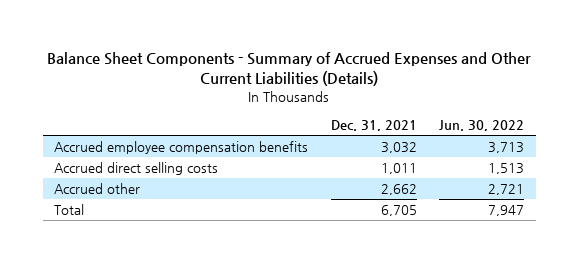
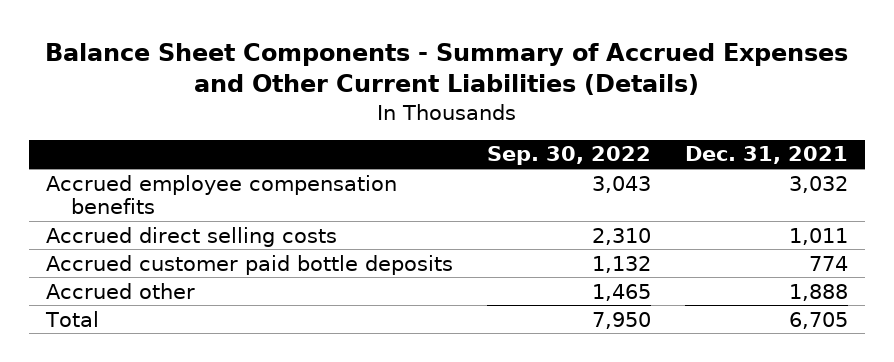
- | Dec. 31, 2021 | Jun. 30, 2022
+ | Sep. 30, 2022 | Dec. 31, 2021
- Accrued other | 2,662 | 2,721
+ Accrued customer paid bottle deposits | 1,132 | 774
+ Accrued other | 1,465 | 1,888

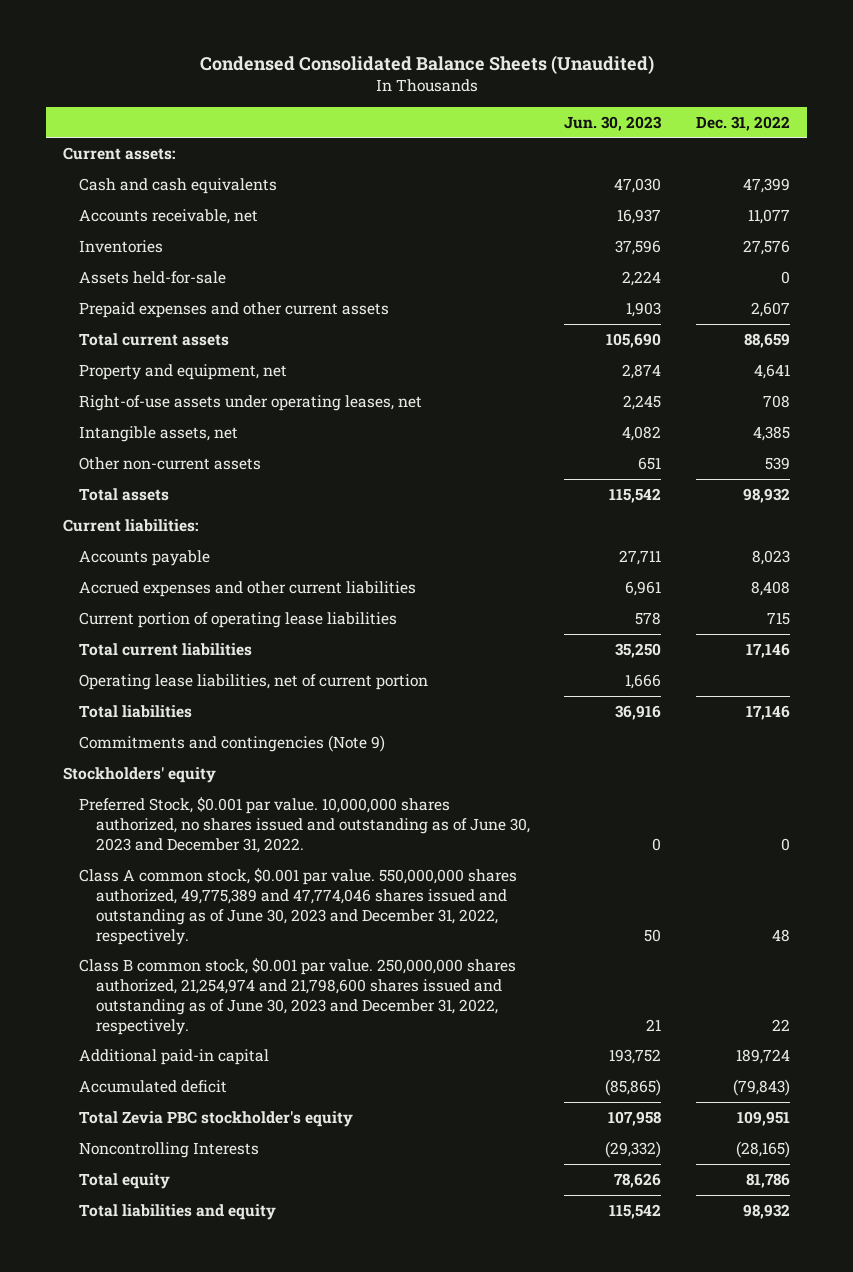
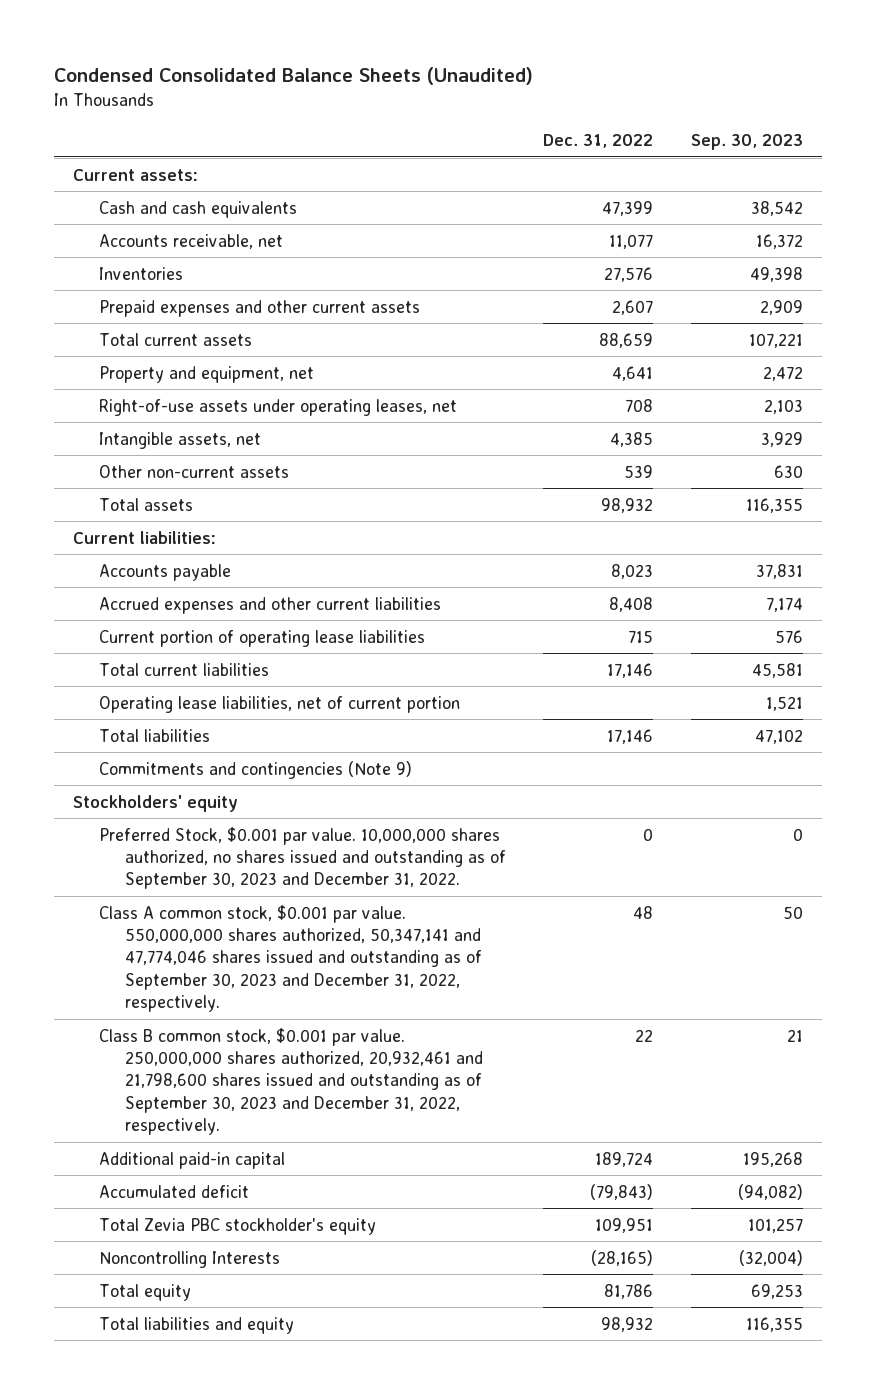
- | Jun. 30, 2023 | Dec. 31, 2022
+ | Dec. 31, 2022 | Sep. 30, 2023
- Assets held-for-sale | 2,224 | 0
- Preferred Stock, $0.001 par value. 10,000,000 shares authorized, no shares issued and outstanding as of June 30, 2023 and December 31, 2022. | 0 | 0
- Class A common stock, $0.001 par value. 550,000,000 shares authorized, 49,775,389 and 47,774,046 shares issued and outstanding as of June 30, 2023 and December 31, 2022, respectively. | 50 | 48
- Class B common stock, $0.001 par value. 250,000,000 shares authorized, 21,254,974 and 21,798,600 shares issued and outstanding as of June 30, 2023 and December 31, 2022, respectively. | 21 | 22
+ Preferred Stock, $0.001 par value. 10,000,000 shares authorized, no shares issued and outstanding as of September 30, 2023 and December 31, 2022. | 0 | 0
+ Class A common stock, $0.001 par value. 550,000,000 shares authorized, 50,347,141 and 47,774,046 shares issued and outstanding as of September 30, 2023 and December 31, 2022, respectively. | 48 | 50
+ Class B common stock, $0.001 par value. 250,000,000 shares authorized, 20,932,461 and 21,798,600 shares issued and outstanding as of September 30, 2023 and December 31, 2022, respectively. | 22 | 21

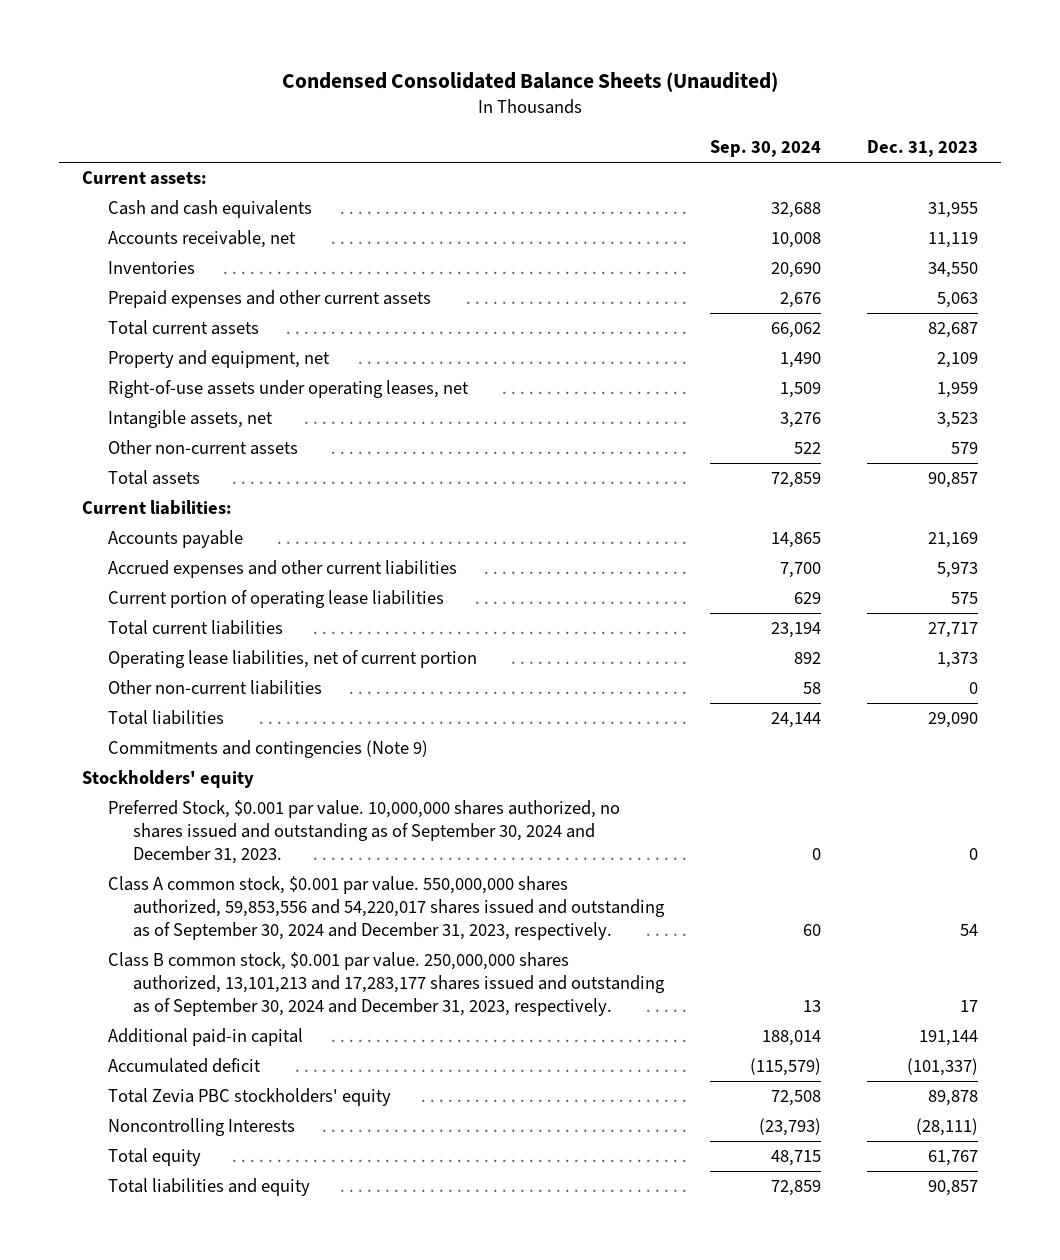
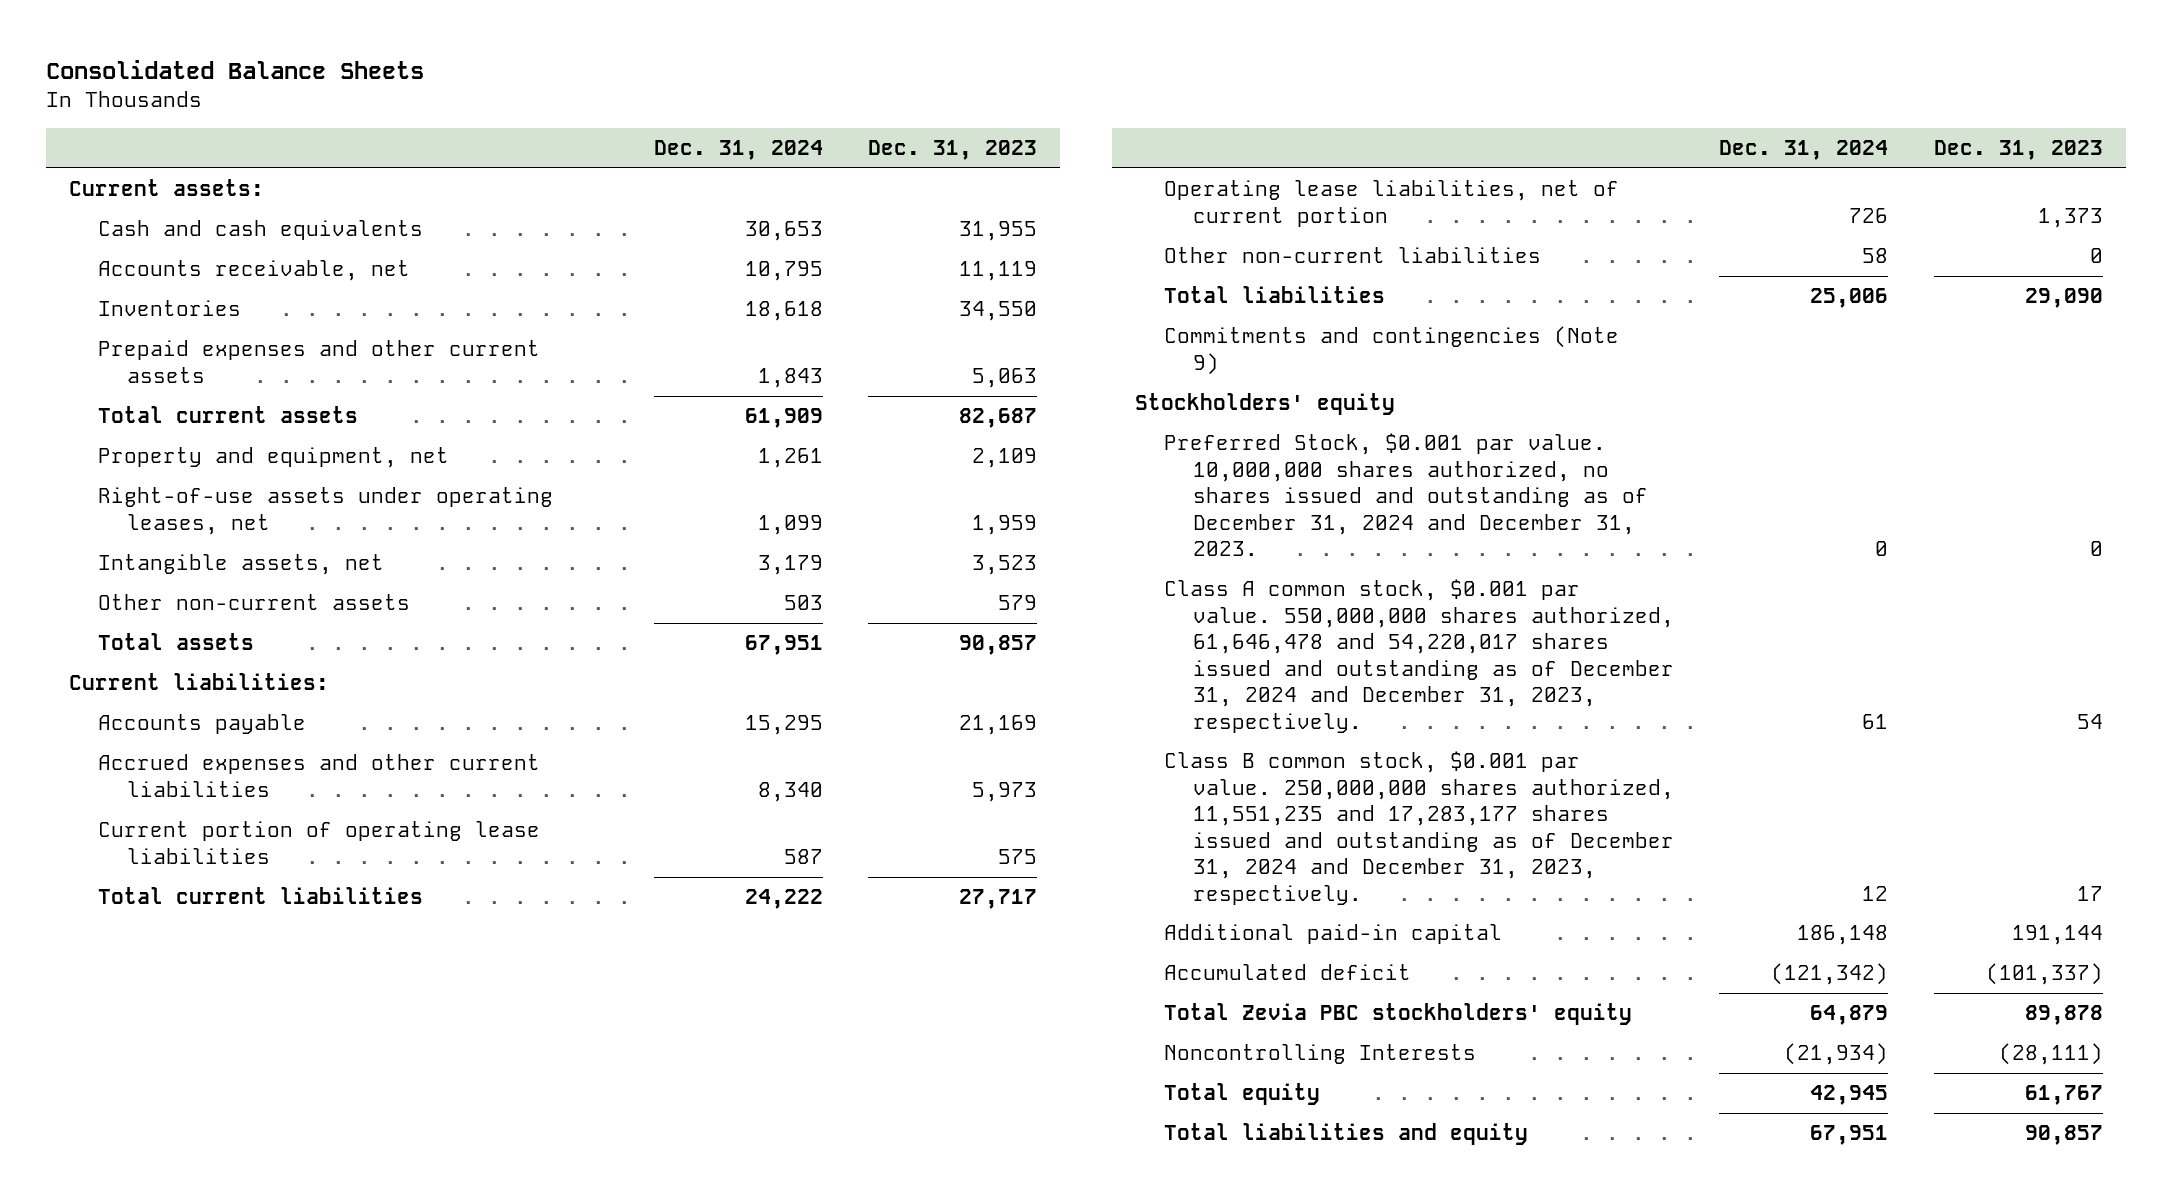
- Condensed Consolidated Balance Sheets (Unaudited)
+ Consolidated Balance Sheets
- | Sep. 30, 2024 | Dec. 31, 2023
+ | Dec. 31, 2024 | Dec. 31, 2023
- Preferred Stock, $0.001 par value. 10,000,000 shares authorized, no shares issued and outstanding as of September 30, 2024 and December 31, 2023. | 0 | 0
- Class A common stock, $0.001 par value. 550,000,000 shares authorized, 59,853,556 and 54,220,017 shares issued and outstanding as of September 30, 2024 and December 31, 2023, respectively. | 60 | 54
- Class B common stock, $0.001 par value. 250,000,000 shares authorized, 13,101,213 and 17,283,177 shares issued and outstanding as of September 30, 2024 and December 31, 2023, respectively. | 13 | 17
+ Preferred Stock, $0.001 par value. 10,000,000 shares authorized, no shares issued and outstanding as of December 31, 2024 and December 31, 2023. | 0 | 0
+ Class A common stock, $0.001 par value. 550,000,000 shares authorized, 61,646,478 and 54,220,017 shares issued and outstanding as of December 31, 2024 and December 31, 2023, respectively. | 61 | 54
+ Class B common stock, $0.001 par value. 250,000,000 shares authorized, 11,551,235 and 17,283,177 shares issued and outstanding as of December 31, 2024 and December 31, 2023, respectively. | 12 | 17

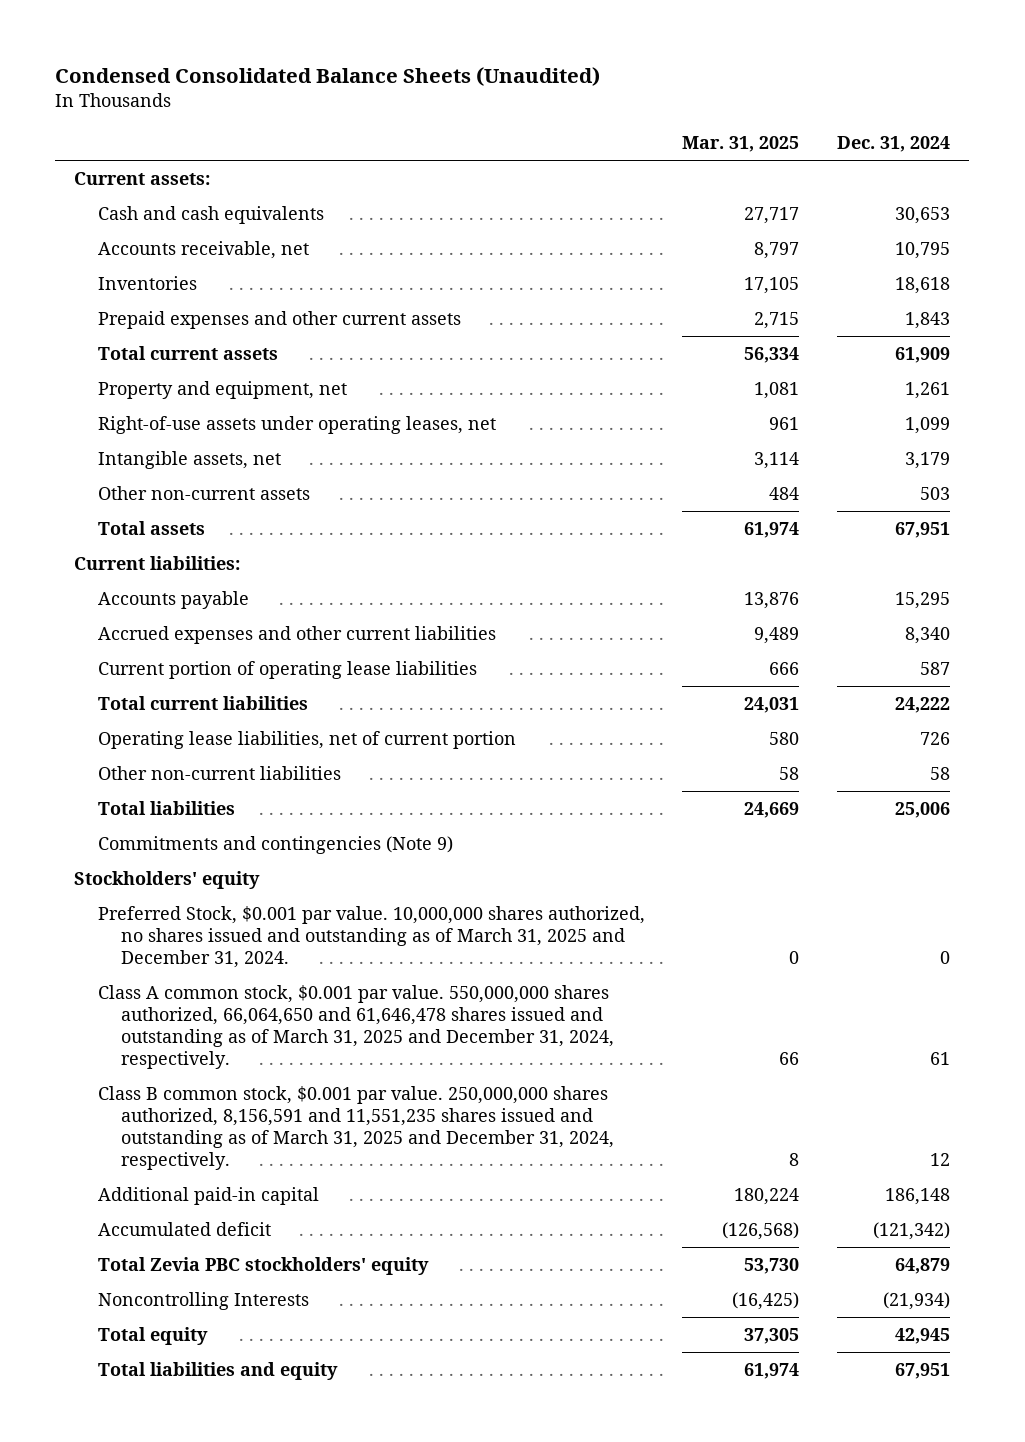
- Consolidated Balance Sheets
+ Condensed Consolidated Balance Sheets (Unaudited)
- | Dec. 31, 2024 | Dec. 31, 2023
+ | Mar. 31, 2025 | Dec. 31, 2024
- Preferred Stock, $0.001 par value. 10,000,000 shares authorized, no shares issued and outstanding as of December 31, 2024 and December 31, 2023. | 0 | 0
- Class A common stock, $0.001 par value. 550,000,000 shares authorized, 61,646,478 and 54,220,017 shares issued and outstanding as of December 31, 2024 and December 31, 2023, respectively. | 61 | 54
- Class B common stock, $0.001 par value. 250,000,000 shares authorized, 11,551,235 and 17,283,177 shares issued and outstanding as of December 31, 2024 and December 31, 2023, respectively. | 12 | 17
+ Preferred Stock, $0.001 par value. 10,000,000 shares authorized, no shares issued and outstanding as of March 31, 2025 and December 31, 2024. | 0 | 0
+ Class A common stock, $0.001 par value. 550,000,000 shares authorized, 66,064,650 and 61,646,478 shares issued and outstanding as of March 31, 2025 and December 31, 2024, respectively. | 66 | 61
+ Class B common stock, $0.001 par value. 250,000,000 shares authorized, 8,156,591 and 11,551,235 shares issued and outstanding as of March 31, 2025 and December 31, 2024, respectively. | 8 | 12

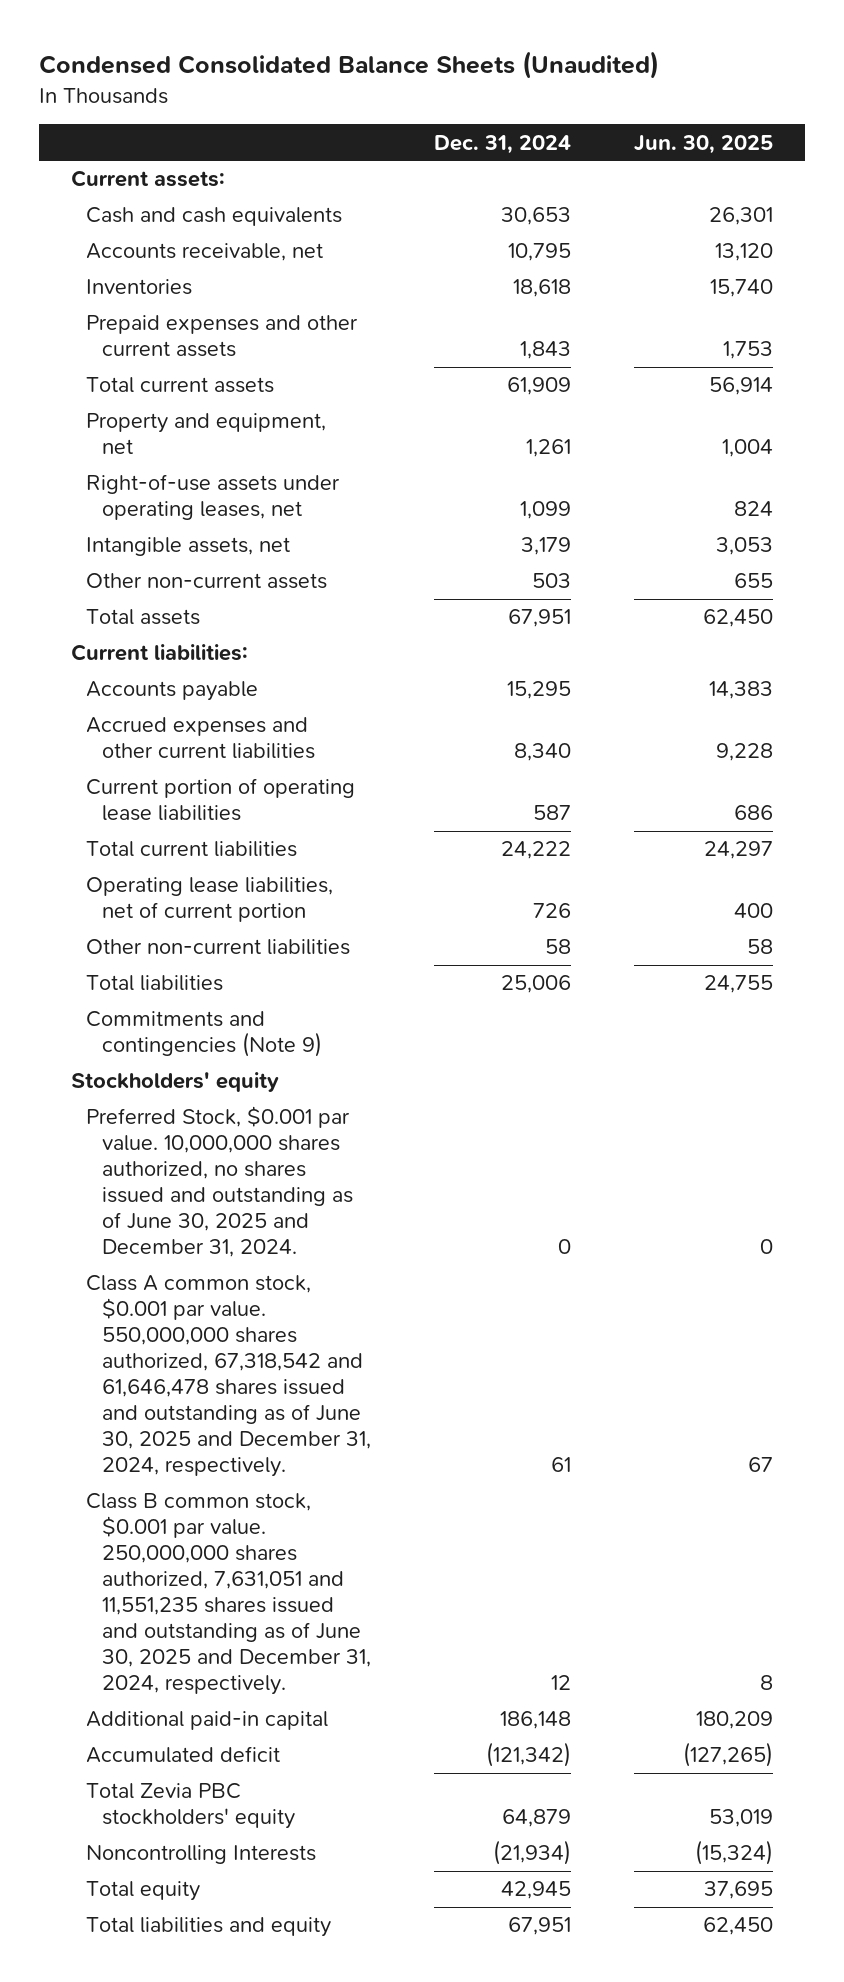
- | Mar. 31, 2025 | Dec. 31, 2024
+ | Dec. 31, 2024 | Jun. 30, 2025
- Preferred Stock, $0.001 par value. 10,000,000 shares authorized, no shares issued and outstanding as of March 31, 2025 and December 31, 2024. | 0 | 0
- Class A common stock, $0.001 par value. 550,000,000 shares authorized, 66,064,650 and 61,646,478 shares issued and outstanding as of March 31, 2025 and December 31, 2024, respectively. | 66 | 61
- Class B common stock, $0.001 par value. 250,000,000 shares authorized, 8,156,591 and 11,551,235 shares issued and outstanding as of March 31, 2025 and December 31, 2024, respectively. | 8 | 12
+ Preferred Stock, $0.001 par value. 10,000,000 shares authorized, no shares issued and outstanding as of June 30, 2025 and December 31, 2024. | 0 | 0
+ Class A common stock, $0.001 par value. 550,000,000 shares authorized, 67,318,542 and 61,646,478 shares issued and outstanding as of June 30, 2025 and December 31, 2024, respectively. | 61 | 67
+ Class B common stock, $0.001 par value. 250,000,000 shares authorized, 7,631,051 and 11,551,235 shares issued and outstanding as of June 30, 2025 and December 31, 2024, respectively. | 12 | 8

